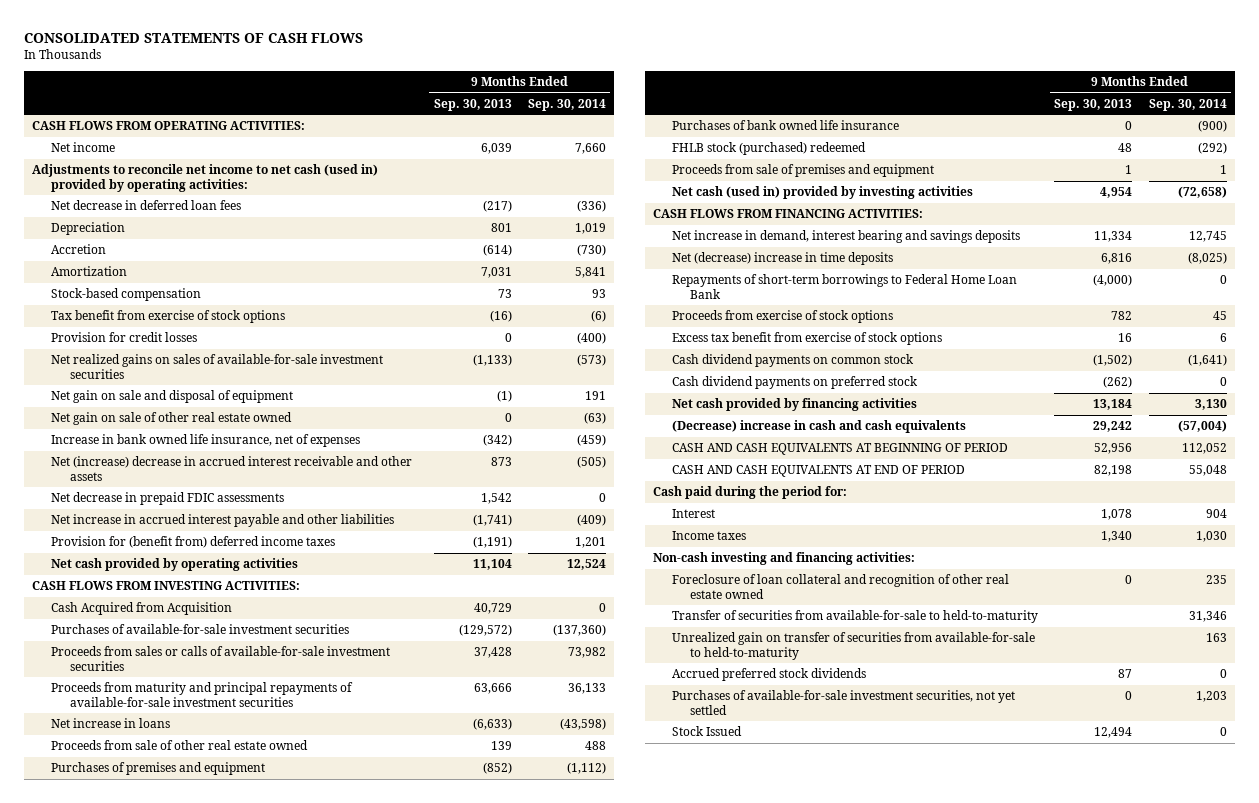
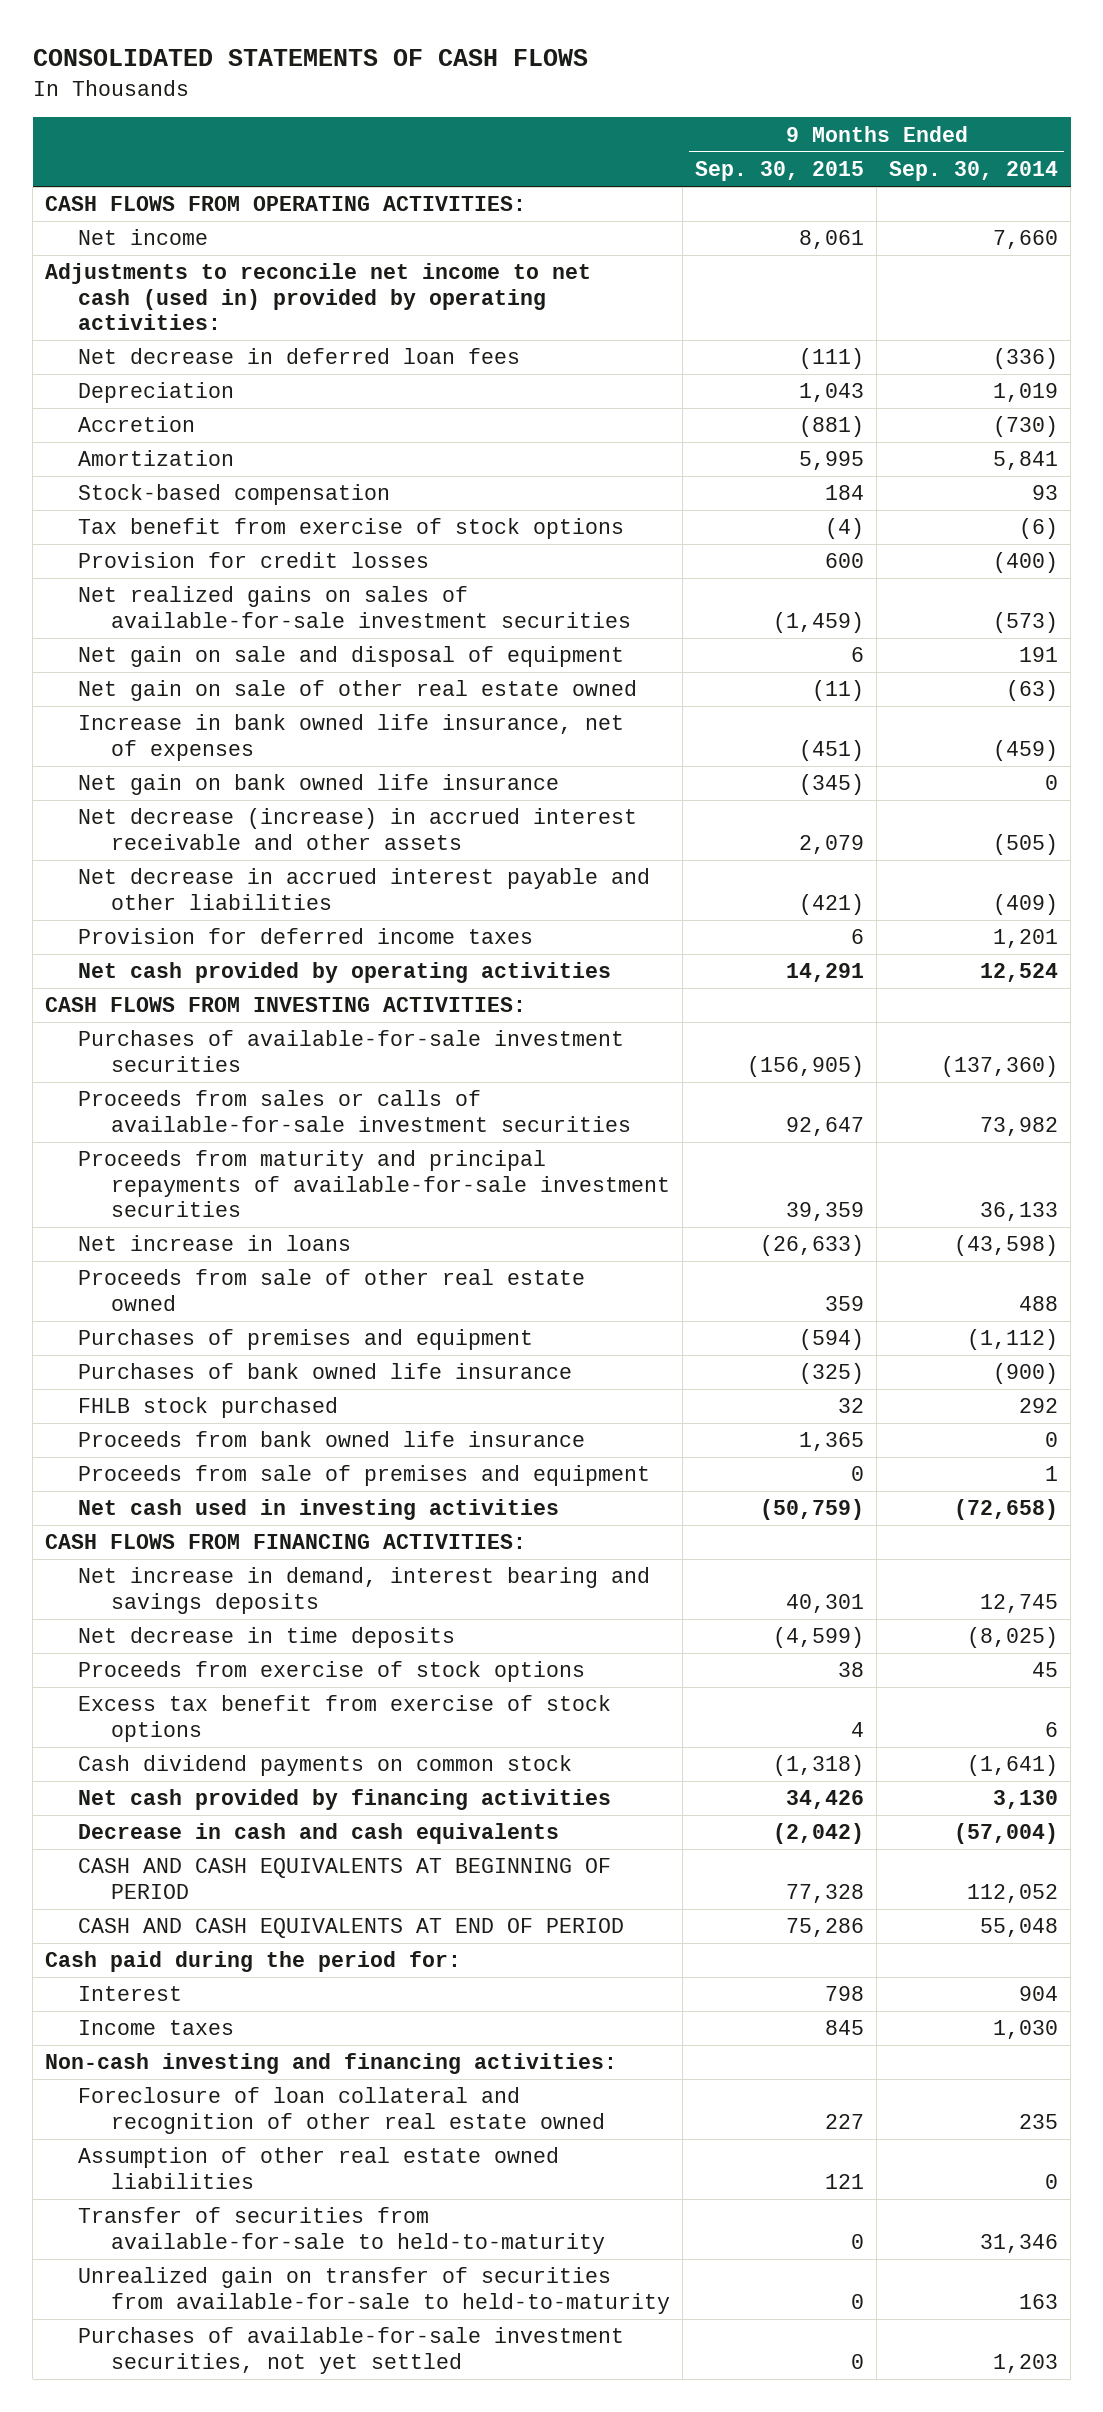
- | 9 Months Ended Sep. 30, 2013 | 9 Months Ended Sep. 30, 2014
+ | 9 Months Ended Sep. 30, 2015 | 9 Months Ended Sep. 30, 2014
- Net (increase) decrease in accrued interest receivable and other assets | 873 | (505)
- Net decrease in prepaid FDIC assessments | 1,542 | 0
- Net increase in accrued interest payable and other liabilities | (1,741) | (409)
- Provision for (benefit from) deferred income taxes | (1,191) | 1,201
+ Net gain on bank owned life insurance | (345) | 0
+ Net decrease (increase) in accrued interest receivable and other assets | 2,079 | (505)
+ Net decrease in accrued interest payable and other liabilities | (421) | (409)
+ Provision for deferred income taxes | 6 | 1,201
- Cash Acquired from Acquisition | 40,729 | 0
- FHLB stock (purchased) redeemed | 48 | (292)
+ FHLB stock purchased | 32 | 292
+ Proceeds from bank owned life insurance | 1,365 | 0
- Net cash (used in) provided by investing activities | 4,954 | (72,658)
+ Net cash used in investing activities | (50,759) | (72,658)
- Net (decrease) increase in time deposits | 6,816 | (8,025)
- Repayments of short-term borrowings to Federal Home Loan Bank | (4,000) | 0
+ Net decrease in time deposits | (4,599) | (8,025)
- Cash dividend payments on preferred stock | (262) | 0
- (Decrease) increase in cash and cash equivalents | 29,242 | (57,004)
+ Decrease in cash and cash equivalents | (2,042) | (57,004)
+ Assumption of other real estate owned liabilities | 121 | 0
- Accrued preferred stock dividends | 87 | 0
- Stock Issued | 12,494 | 0

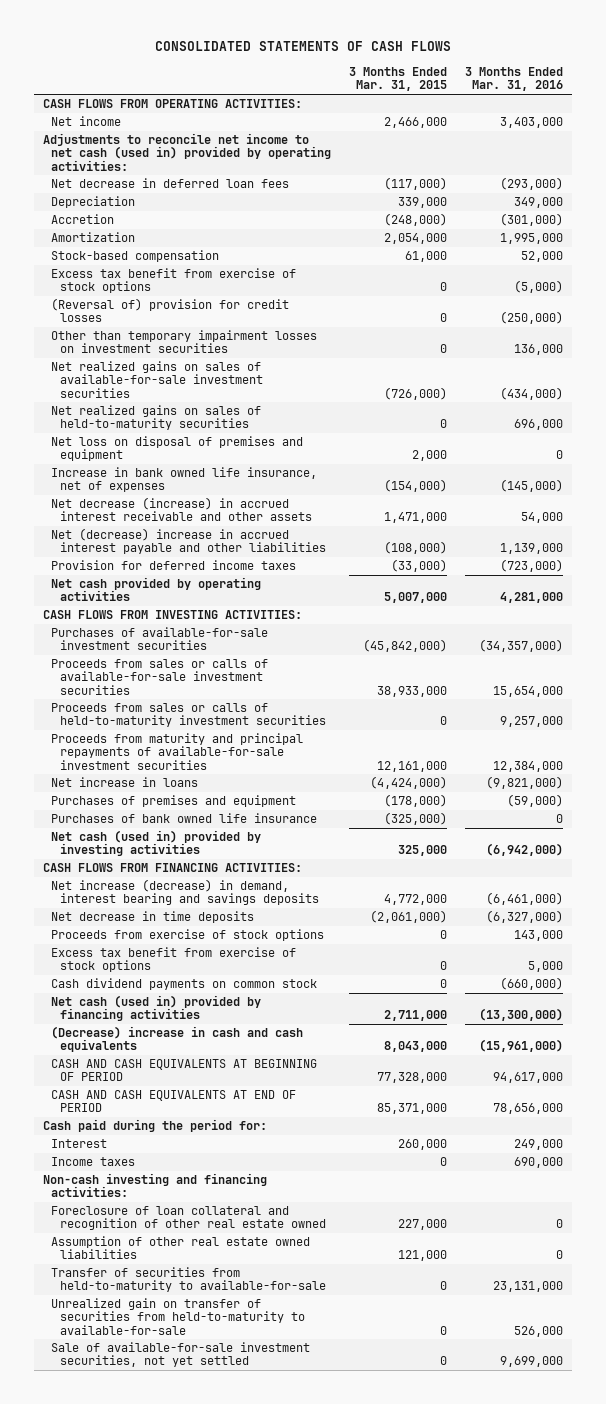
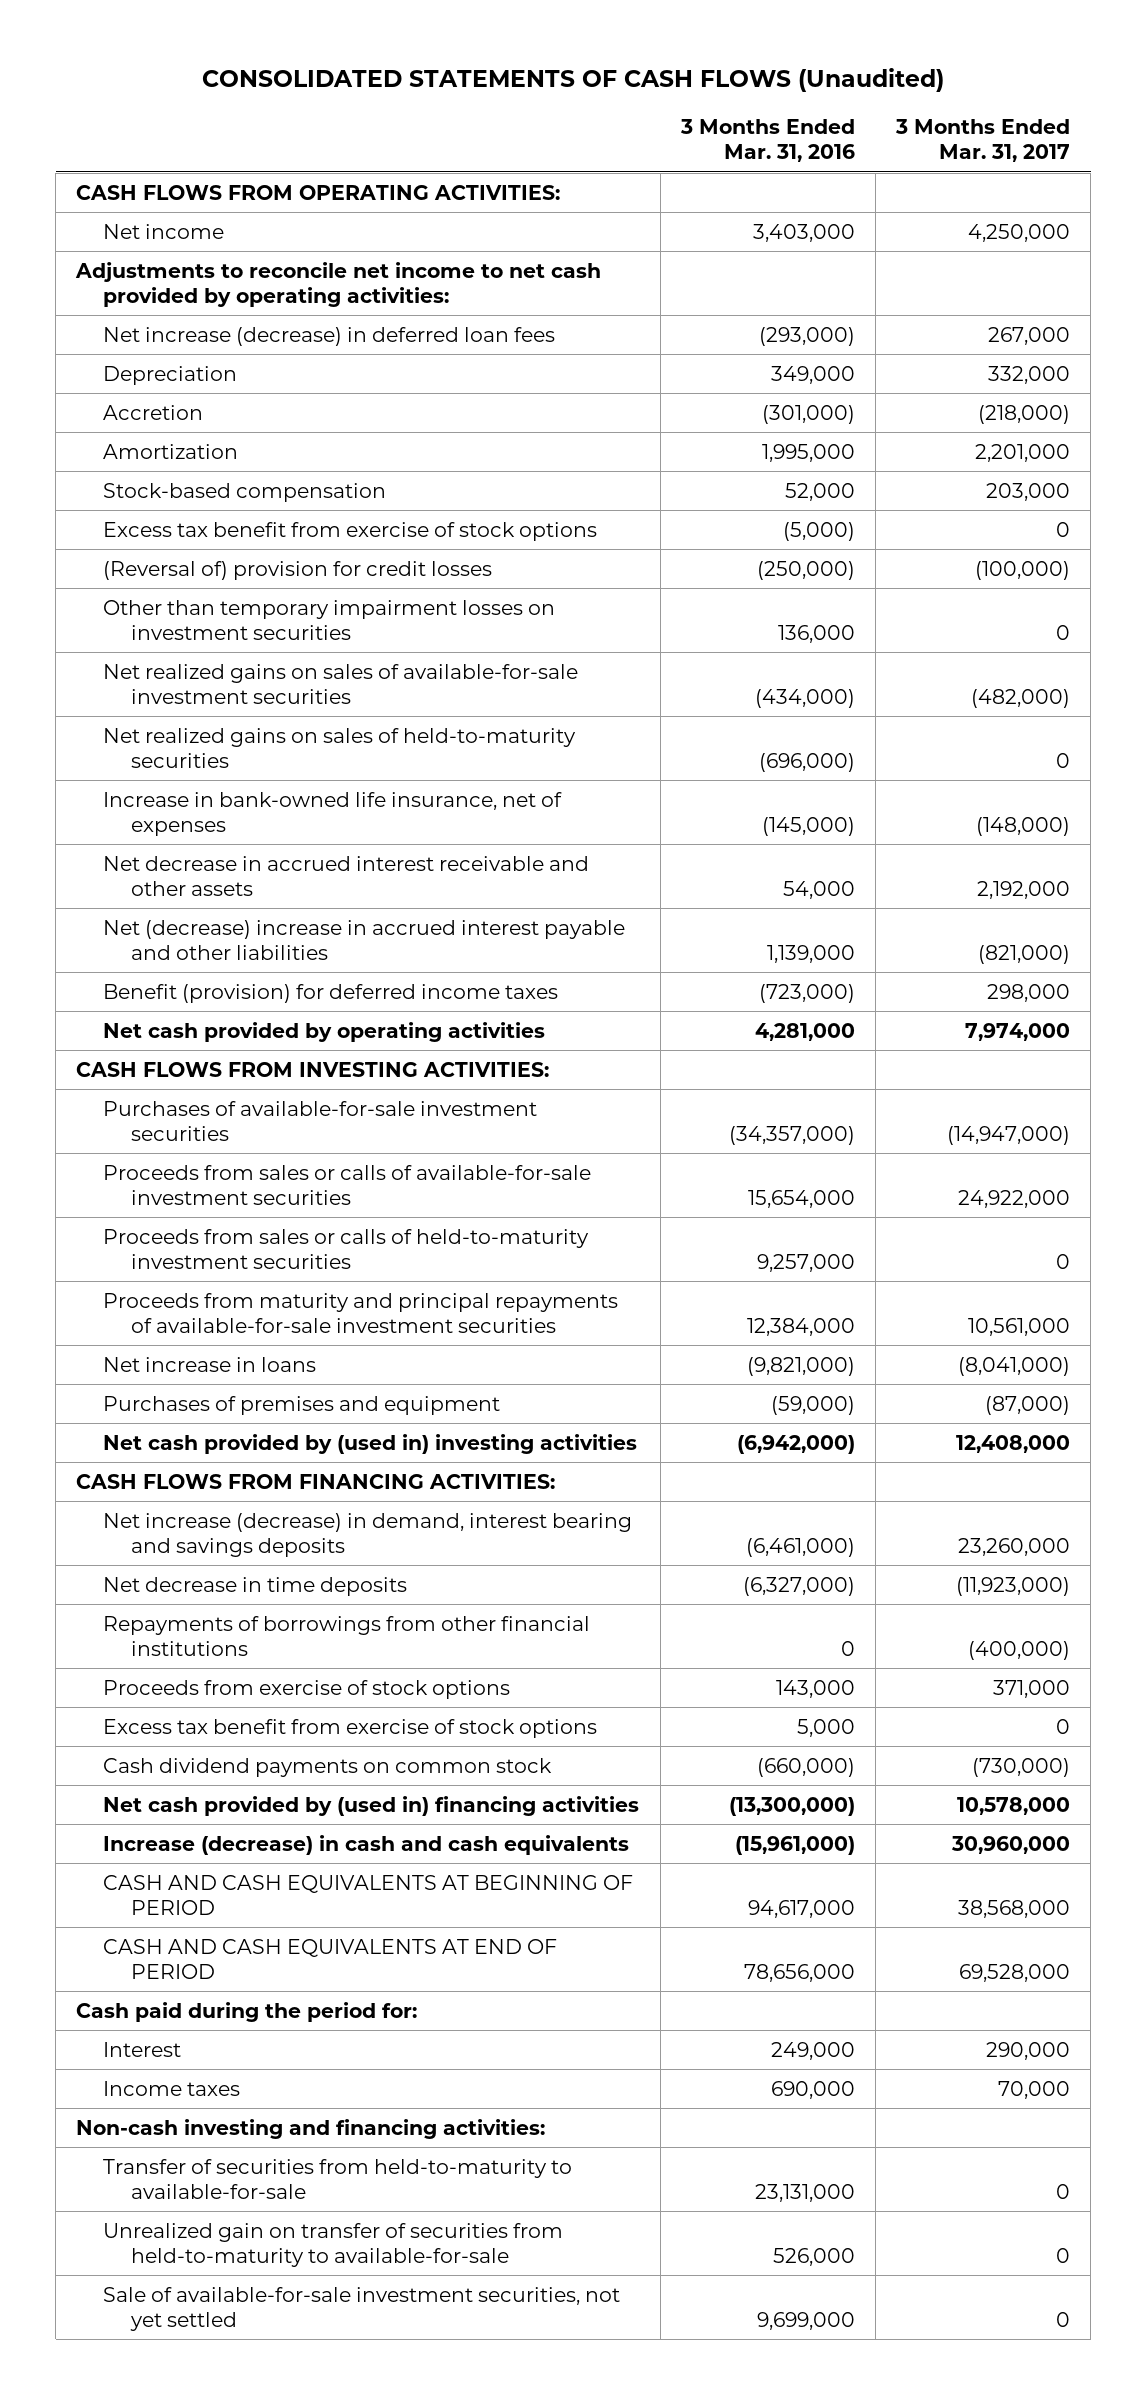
- CONSOLIDATED STATEMENTS OF CASH FLOWS
+ CONSOLIDATED STATEMENTS OF CASH FLOWS (Unaudited)
- | 3 Months Ended Mar. 31, 2015 | 3 Months Ended Mar. 31, 2016
+ | 3 Months Ended Mar. 31, 2016 | 3 Months Ended Mar. 31, 2017
- Adjustments to reconcile net income to net cash (used in) provided by operating activities:
- Net decrease in deferred loan fees | (117,000) | (293,000)
+ Adjustments to reconcile net income to net cash provided by operating activities:
+ Net increase (decrease) in deferred loan fees | (293,000) | 267,000
- Net realized gains on sales of held-to-maturity securities | 0 | 696,000
- Net loss on disposal of premises and equipment | 2,000 | 0
- Increase in bank owned life insurance, net of expenses | (154,000) | (145,000)
- Net decrease (increase) in accrued interest receivable and other assets | 1,471,000 | 54,000
+ Net realized gains on sales of held-to-maturity securities | (696,000) | 0
+ Increase in bank-owned life insurance, net of expenses | (145,000) | (148,000)
+ Net decrease in accrued interest receivable and other assets | 54,000 | 2,192,000
- Provision for deferred income taxes | (33,000) | (723,000)
+ Benefit (provision) for deferred income taxes | (723,000) | 298,000
- Purchases of bank owned life insurance | (325,000) | 0
- Net cash (used in) provided by investing activities | 325,000 | (6,942,000)
+ Net cash provided by (used in) investing activities | (6,942,000) | 12,408,000
+ Repayments of borrowings from other financial institutions | 0 | (400,000)
- Net cash (used in) provided by financing activities | 2,711,000 | (13,300,000)
- (Decrease) increase in cash and cash equivalents | 8,043,000 | (15,961,000)
+ Net cash provided by (used in) financing activities | (13,300,000) | 10,578,000
+ Increase (decrease) in cash and cash equivalents | (15,961,000) | 30,960,000
- Foreclosure of loan collateral and recognition of other real estate owned | 227,000 | 0
- Assumption of other real estate owned liabilities | 121,000 | 0

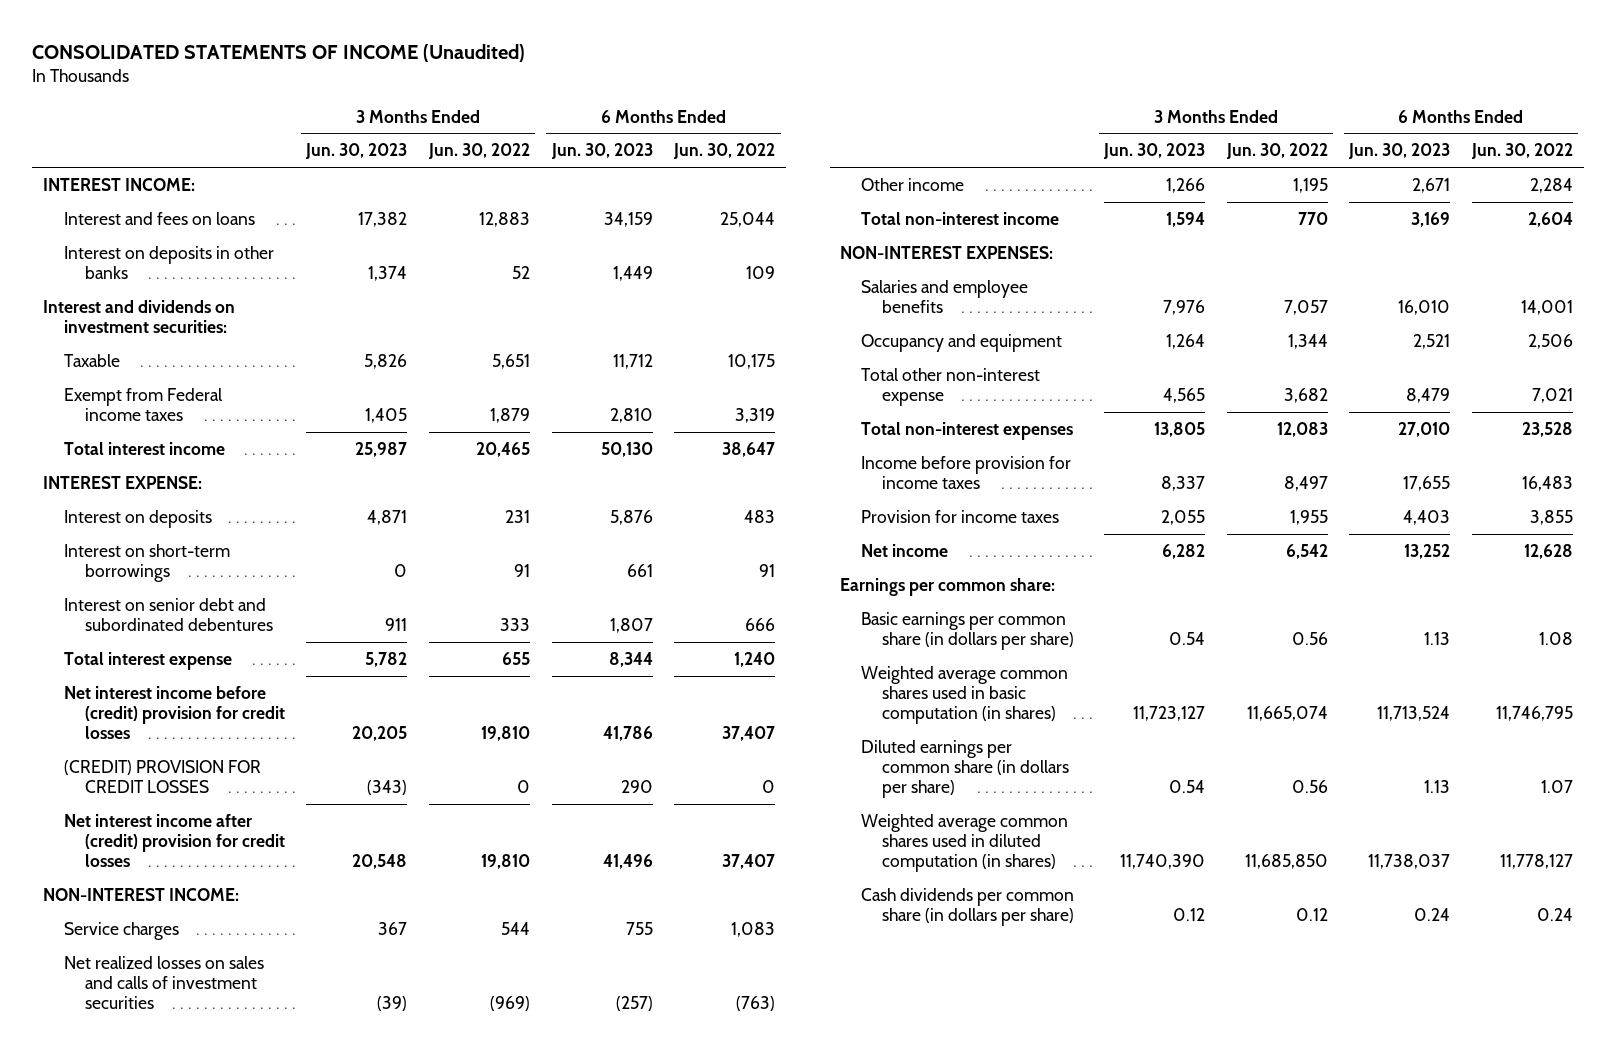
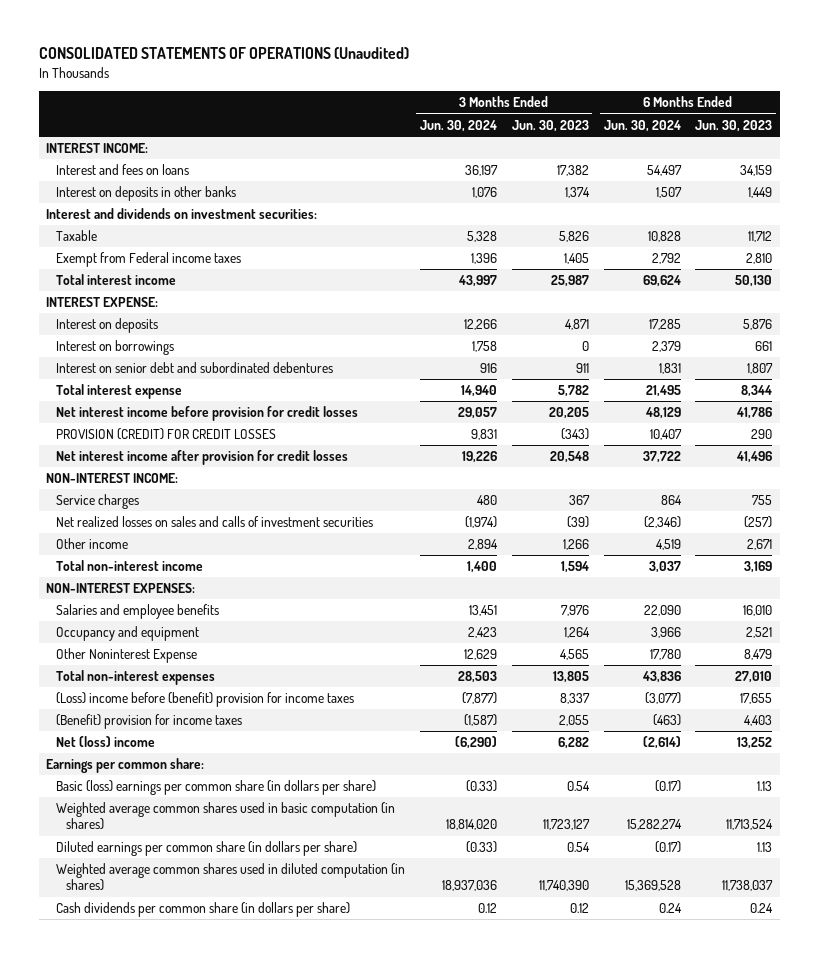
- CONSOLIDATED STATEMENTS OF INCOME (Unaudited)
+ CONSOLIDATED STATEMENTS OF OPERATIONS (Unaudited)
- | 3 Months Ended Jun. 30, 2023 | 3 Months Ended Jun. 30, 2022 | 6 Months Ended Jun. 30, 2023 | 6 Months Ended Jun. 30, 2022
+ | 3 Months Ended Jun. 30, 2024 | 3 Months Ended Jun. 30, 2023 | 6 Months Ended Jun. 30, 2024 | 6 Months Ended Jun. 30, 2023
- Interest on short-term borrowings | 0 | 91 | 661 | 91
+ Interest on borrowings | 1,758 | 0 | 2,379 | 661
- Net interest income before (credit) provision for credit losses | 20,205 | 19,810 | 41,786 | 37,407
- (CREDIT) PROVISION FOR CREDIT LOSSES | (343) | 0 | 290 | 0
- Net interest income after (credit) provision for credit losses | 20,548 | 19,810 | 41,496 | 37,407
+ Net interest income before provision for credit losses | 29,057 | 20,205 | 48,129 | 41,786
+ PROVISION (CREDIT) FOR CREDIT LOSSES | 9,831 | (343) | 10,407 | 290
+ Net interest income after provision for credit losses | 19,226 | 20,548 | 37,722 | 41,496
- Total other non-interest expense | 4,565 | 3,682 | 8,479 | 7,021
+ Other Noninterest Expense | 12,629 | 4,565 | 17,780 | 8,479
- Income before provision for income taxes | 8,337 | 8,497 | 17,655 | 16,483
- Provision for income taxes | 2,055 | 1,955 | 4,403 | 3,855
- Net income | 6,282 | 6,542 | 13,252 | 12,628
+ (Loss) income before (benefit) provision for income taxes | (7,877) | 8,337 | (3,077) | 17,655
+ (Benefit) provision for income taxes | (1,587) | 2,055 | (463) | 4,403
+ Net (loss) income | (6,290) | 6,282 | (2,614) | 13,252
- Basic earnings per common share (in dollars per share) | 0.54 | 0.56 | 1.13 | 1.08
+ Basic (loss) earnings per common share (in dollars per share) | (0.33) | 0.54 | (0.17) | 1.13

